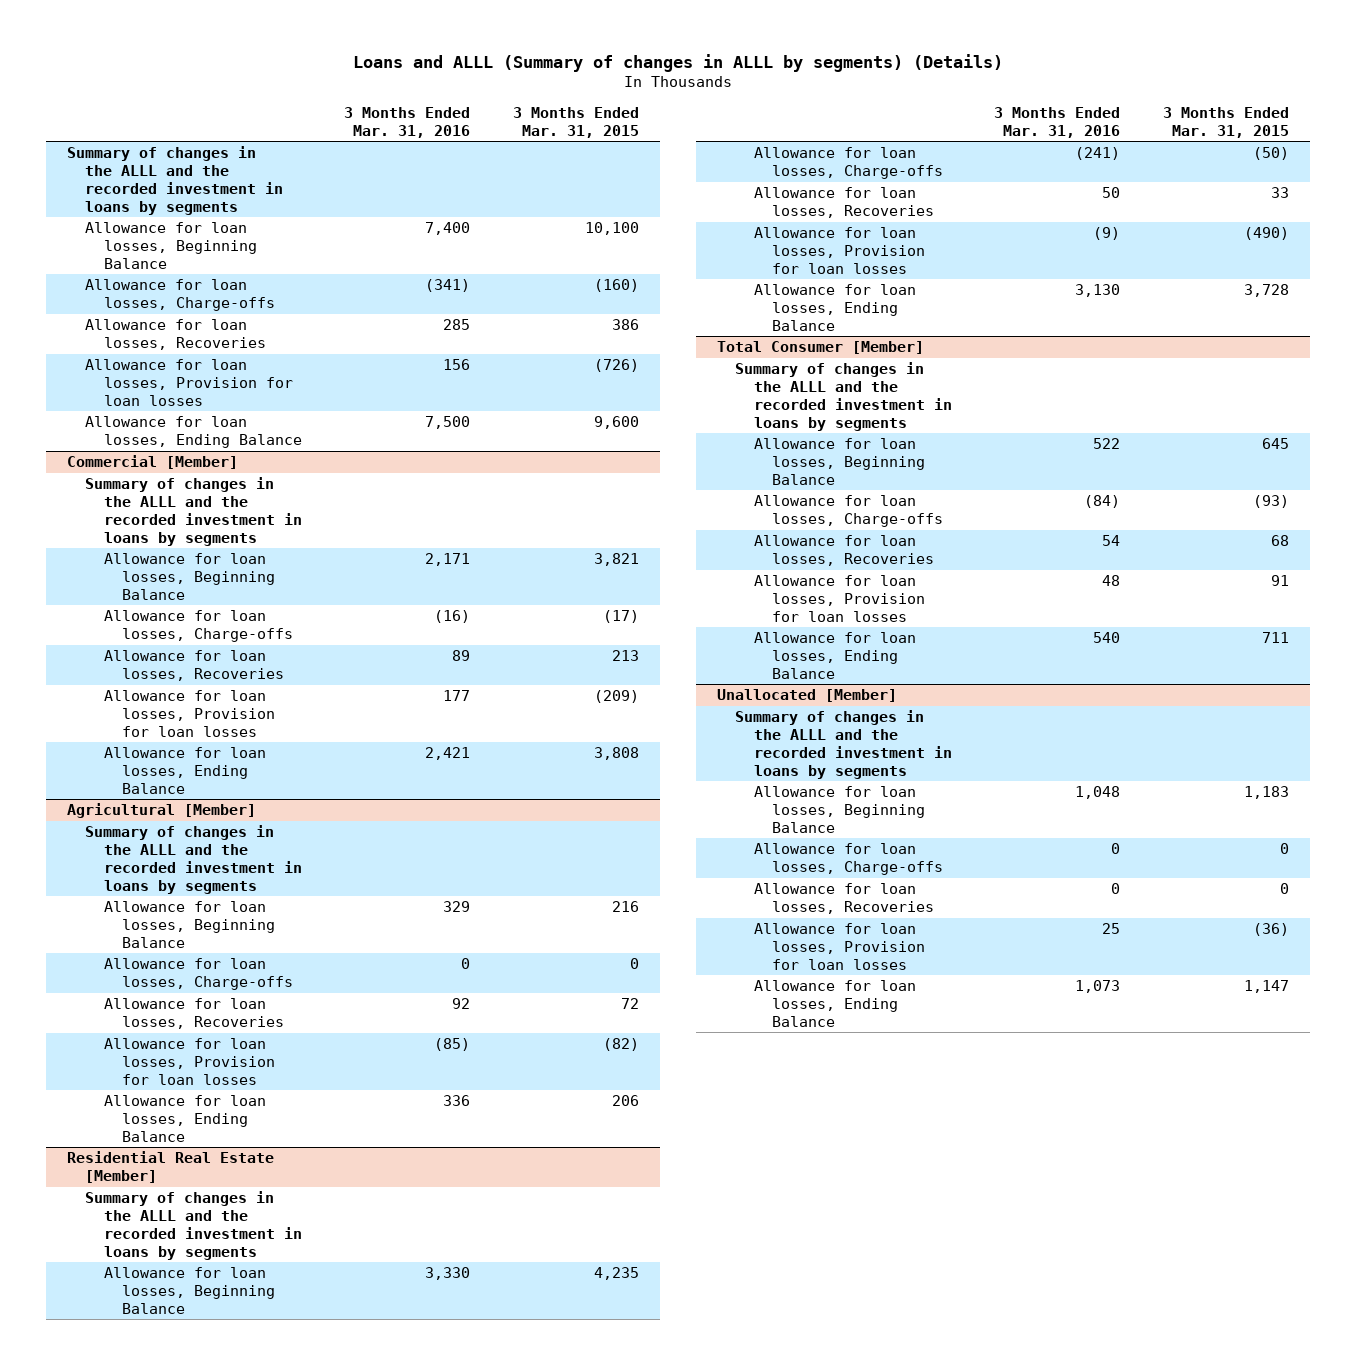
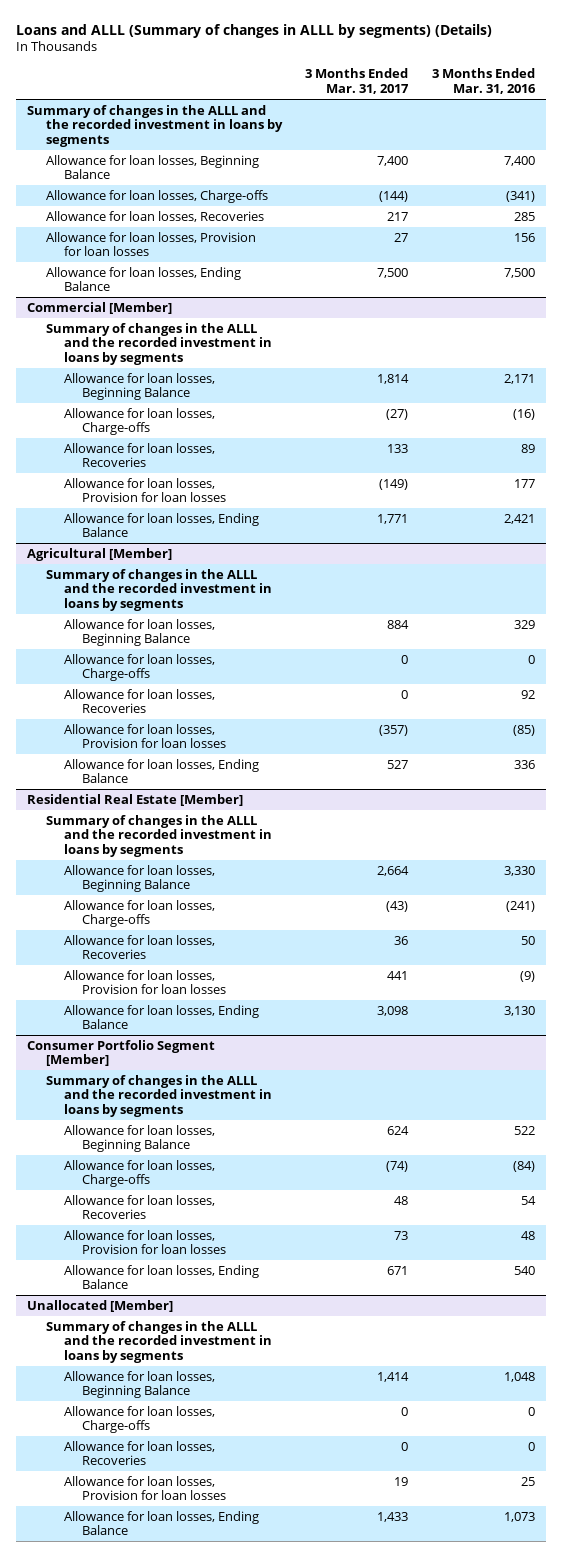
- | 3 Months Ended Mar. 31, 2016 | 3 Months Ended Mar. 31, 2015
+ | 3 Months Ended Mar. 31, 2017 | 3 Months Ended Mar. 31, 2016
- Total Consumer [Member]
+ Consumer Portfolio Segment [Member]

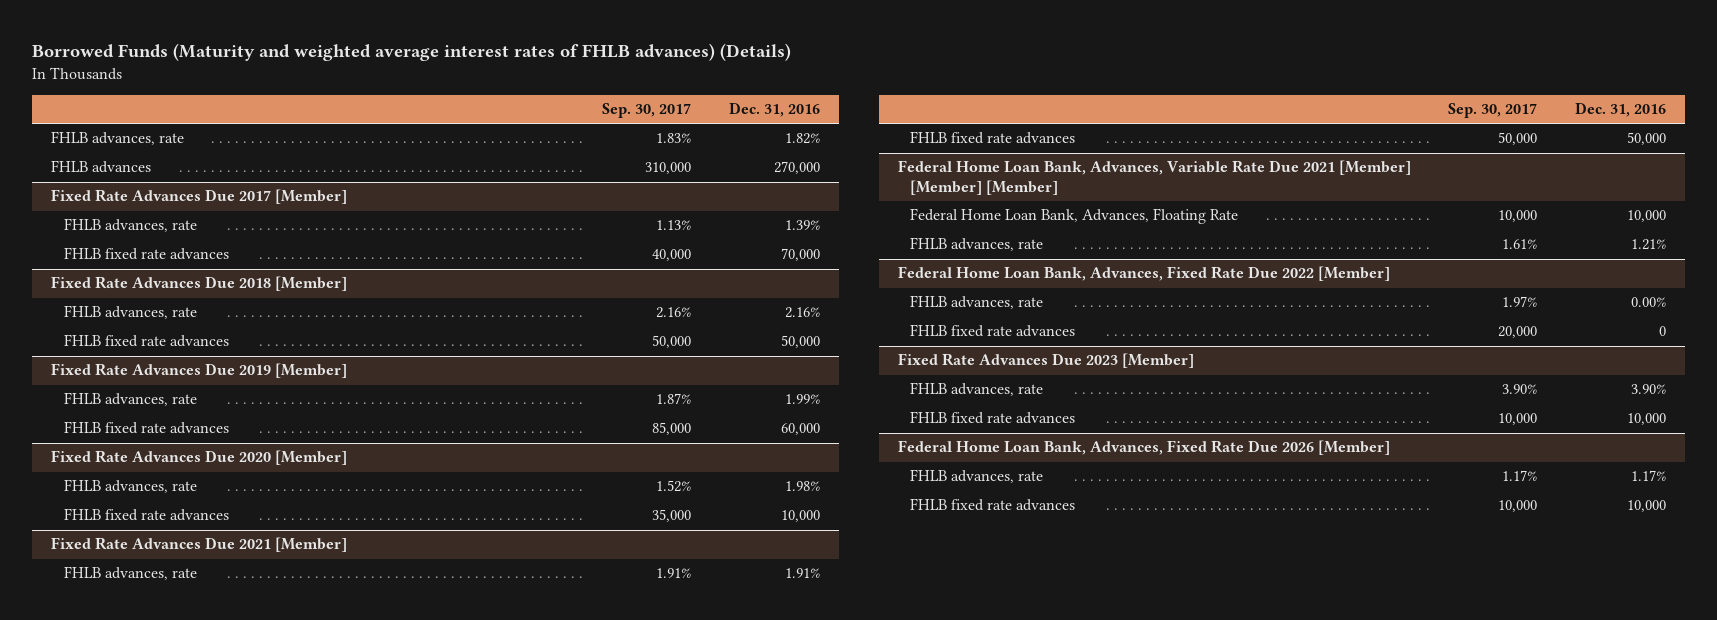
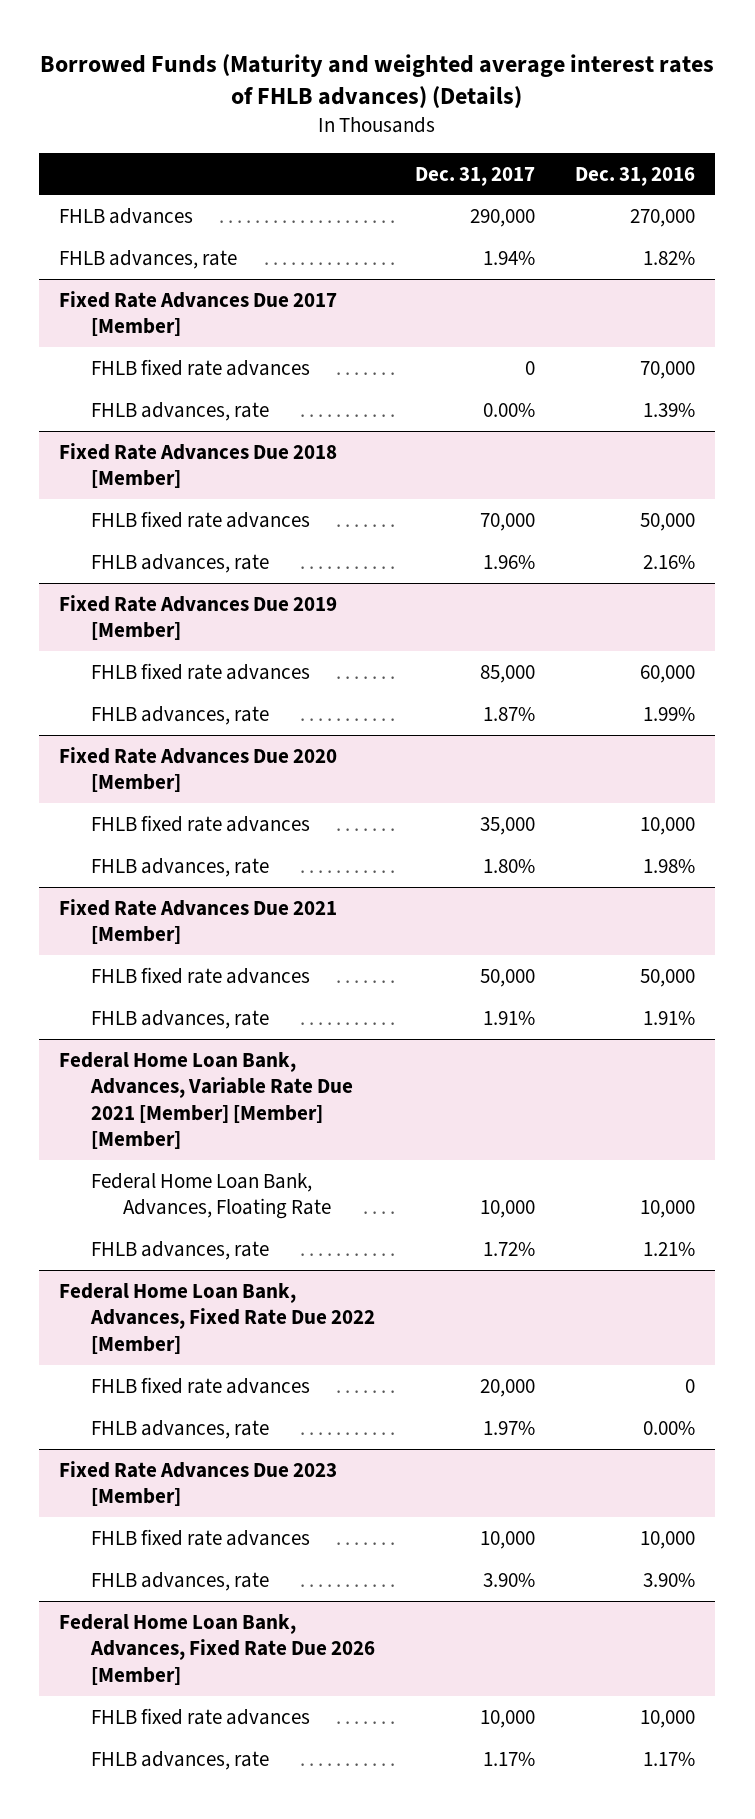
- | Sep. 30, 2017 | Dec. 31, 2016
+ | Dec. 31, 2017 | Dec. 31, 2016
moved down: FHLB advances, rate | 1.94% | 1.82%
@ Fixed Rate Advances Due 2017 [Member]
moved down: FHLB advances, rate | 0.00% | 1.39%
@ Fixed Rate Advances Due 2018 [Member]
moved down: FHLB advances, rate | 1.96% | 2.16%
@ Fixed Rate Advances Due 2019 [Member]
moved down: FHLB advances, rate | 1.87% | 1.99%
@ Fixed Rate Advances Due 2020 [Member]
moved down: FHLB advances, rate | 1.80% | 1.98%
@ Fixed Rate Advances Due 2021 [Member]
moved down: FHLB advances, rate | 1.91% | 1.91%
@ Federal Home Loan Bank, Advances, Fixed Rate Due 2022 [Member]
moved down: FHLB advances, rate | 1.97% | 0.00%
@ Fixed Rate Advances Due 2023 [Member]
moved down: FHLB advances, rate | 3.90% | 3.90%
@ Federal Home Loan Bank, Advances, Fixed Rate Due 2026 [Member]
moved down: FHLB advances, rate | 1.17% | 1.17%

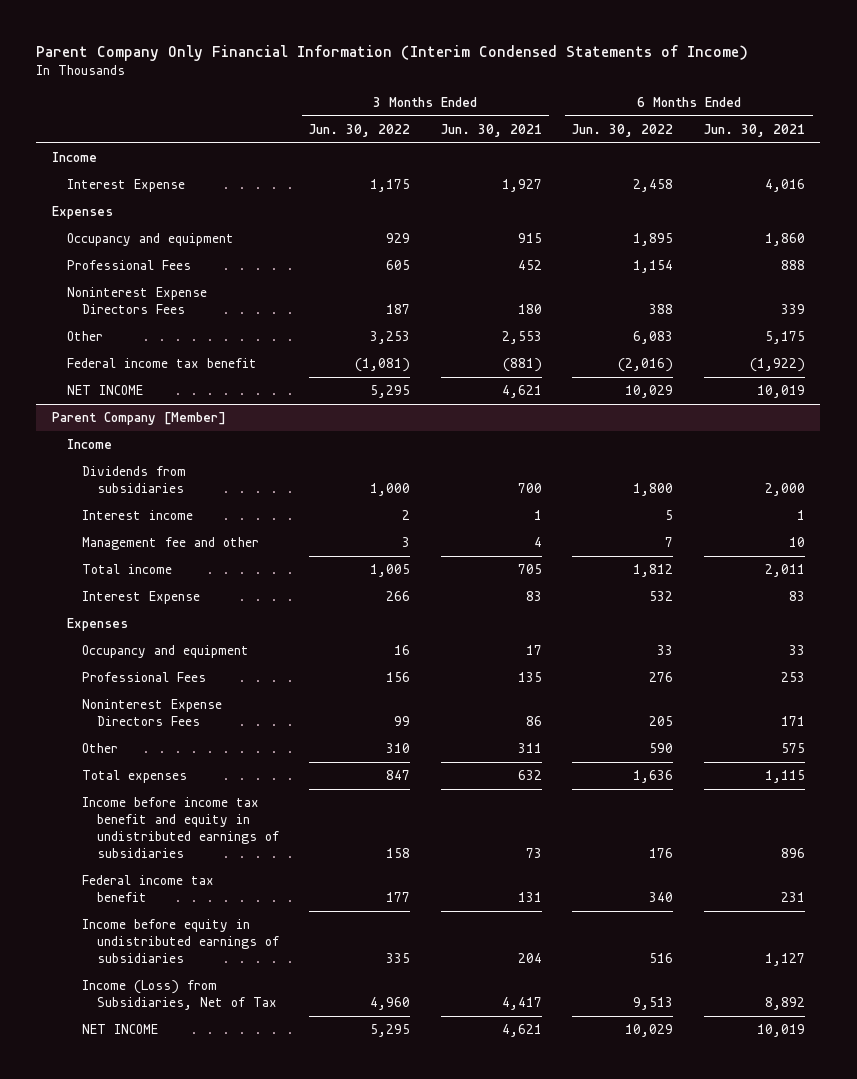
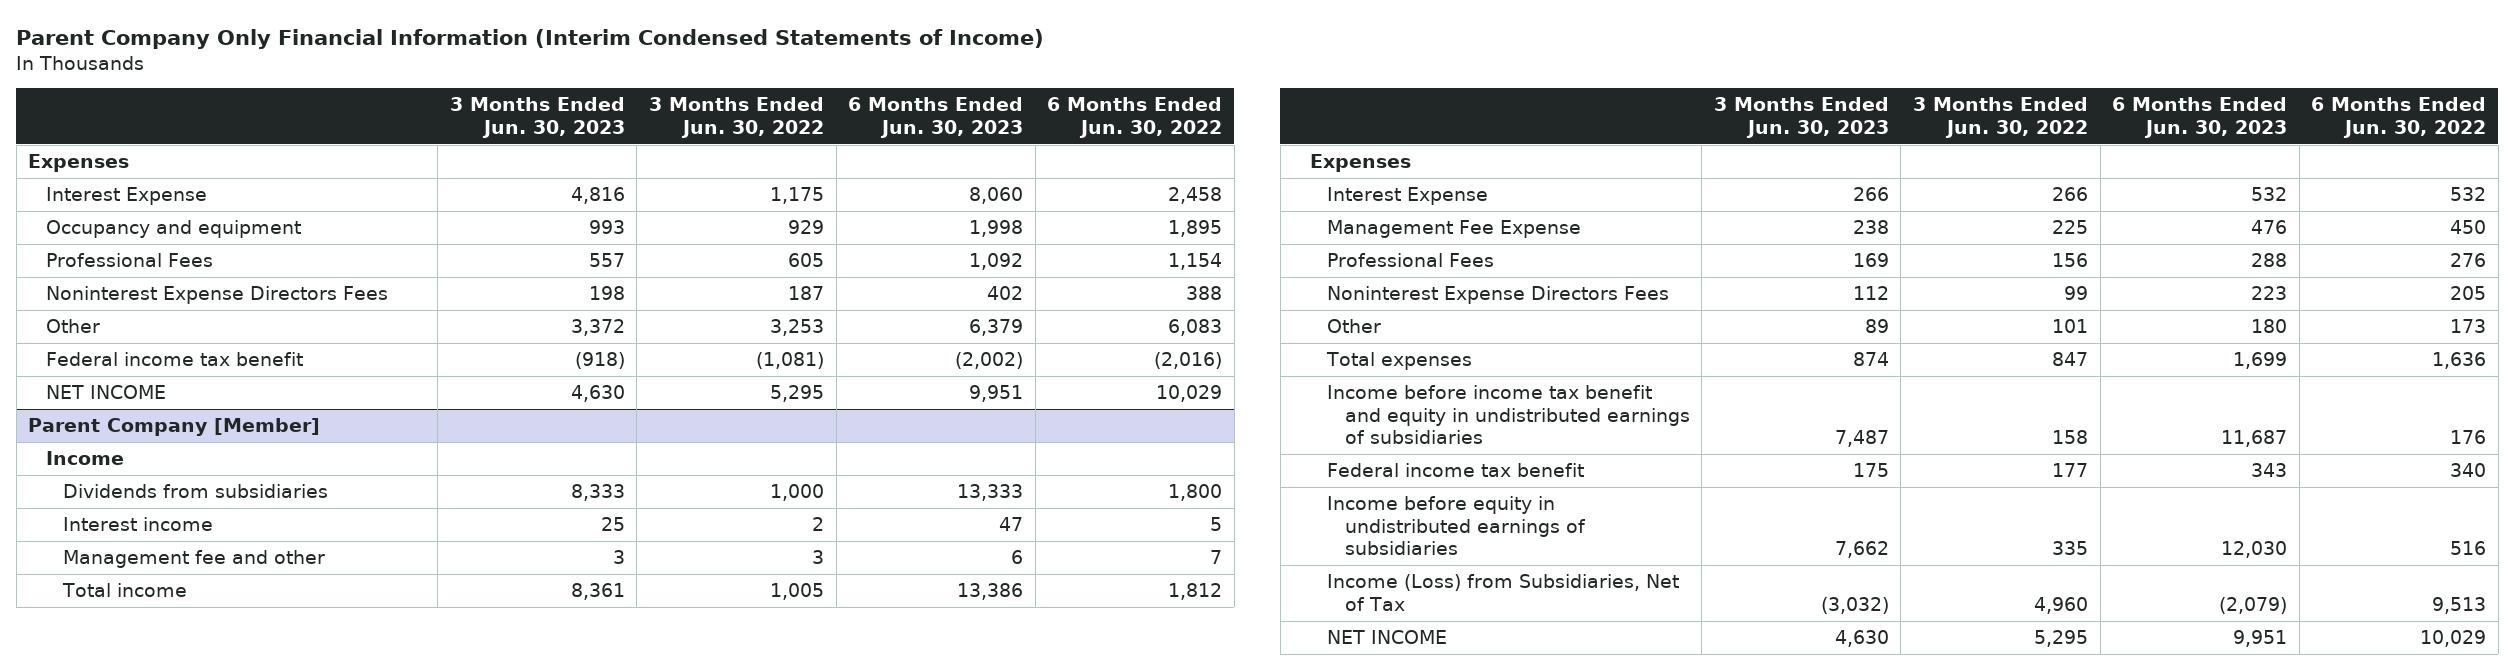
- | 3 Months Ended Jun. 30, 2022 | 3 Months Ended Jun. 30, 2021 | 6 Months Ended Jun. 30, 2022 | 6 Months Ended Jun. 30, 2021
+ | 3 Months Ended Jun. 30, 2023 | 3 Months Ended Jun. 30, 2022 | 6 Months Ended Jun. 30, 2023 | 6 Months Ended Jun. 30, 2022
- Income
moved down: Interest Expense | 4,816 | 1,175 | 8,060 | 2,458
@ Parent Company [Member]
- Occupancy and equipment | 16 | 17 | 33 | 33
moved down: Interest Expense | 266 | 266 | 532 | 532
+ Management Fee Expense | 238 | 225 | 476 | 450
- Other | 310 | 311 | 590 | 575
+ Other | 89 | 101 | 180 | 173

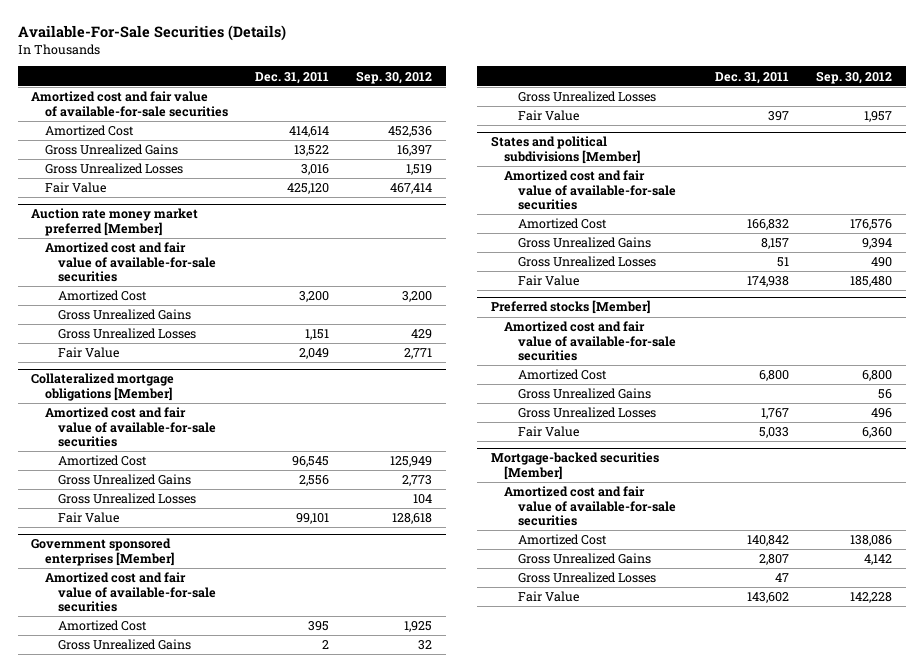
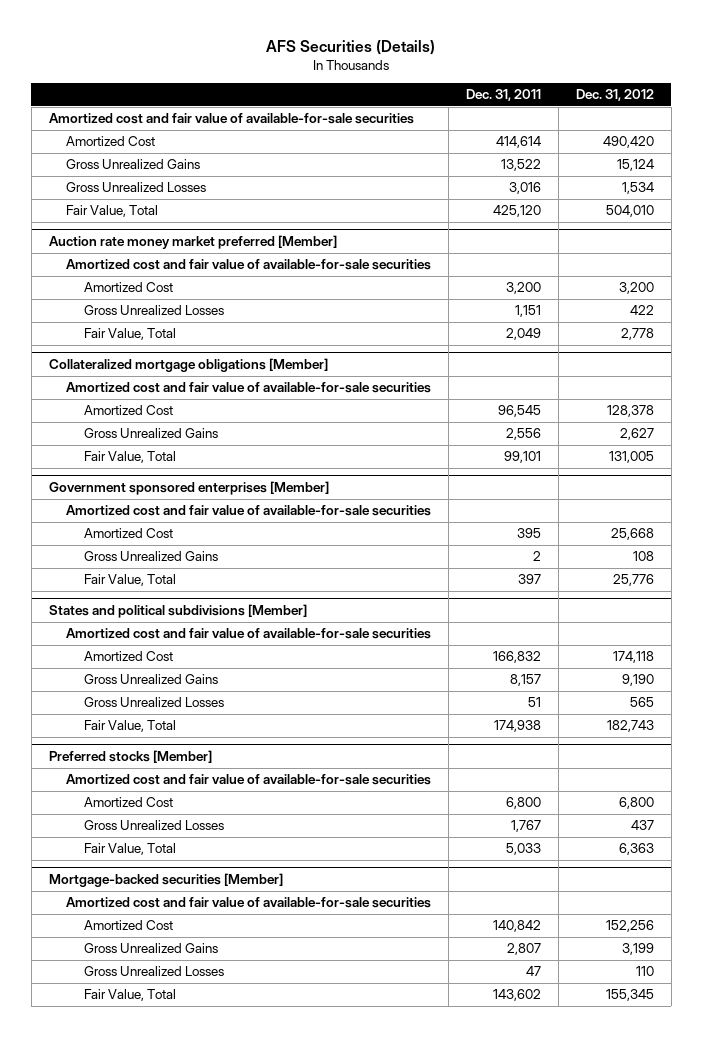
- Available-For-Sale Securities (Details)
+ AFS Securities (Details)
- | Dec. 31, 2011 | Sep. 30, 2012
+ | Dec. 31, 2011 | Dec. 31, 2012
- Fair Value | 425,120 | 467,414
+ Fair Value, Total | 425,120 | 504,010
@ Auction rate money market preferred [Member]
- Gross Unrealized Gains
- Fair Value | 2,049 | 2,771
+ Fair Value, Total | 2,049 | 2,778
@ Collateralized mortgage obligations [Member]
- Gross Unrealized Losses | | 104
- Fair Value | 99,101 | 128,618
+ Fair Value, Total | 99,101 | 131,005
@ Government sponsored enterprises [Member]
- Gross Unrealized Losses
- Fair Value | 397 | 1,957
+ Fair Value, Total | 397 | 25,776
@ States and political subdivisions [Member]
- Fair Value | 174,938 | 185,480
+ Fair Value, Total | 174,938 | 182,743
@ Preferred stocks [Member]
- Gross Unrealized Gains | | 56
- Fair Value | 5,033 | 6,360
+ Fair Value, Total | 5,033 | 6,363
@ Mortgage-backed securities [Member]
- Fair Value | 143,602 | 142,228
+ Fair Value, Total | 143,602 | 155,345

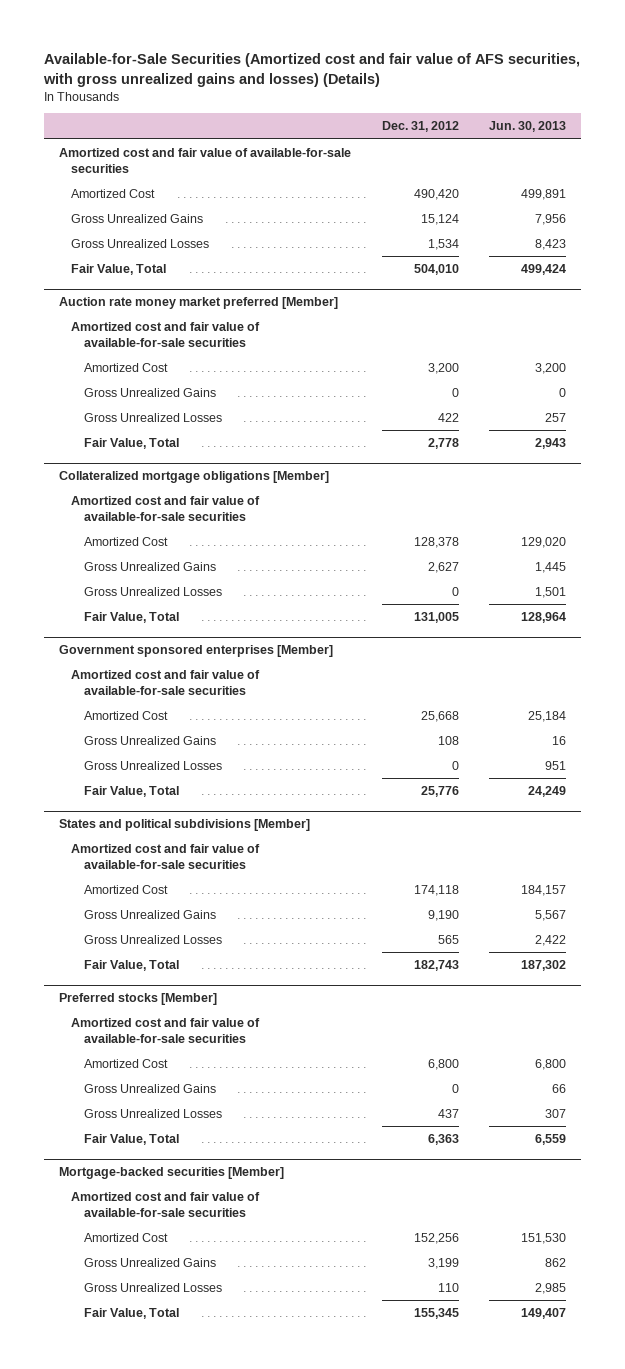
- AFS Securities (Details)
+ Available-for-Sale Securities (Amortized cost and fair value of AFS securities, with gross unrealized gains and losses) (Details)
- | Dec. 31, 2011 | Dec. 31, 2012
+ | Dec. 31, 2012 | Jun. 30, 2013
@ Auction rate money market preferred [Member]
+ Gross Unrealized Gains | 0 | 0
@ Collateralized mortgage obligations [Member]
+ Gross Unrealized Losses | 0 | 1,501
@ Government sponsored enterprises [Member]
+ Gross Unrealized Losses | 0 | 951
@ Preferred stocks [Member]
+ Gross Unrealized Gains | 0 | 66

